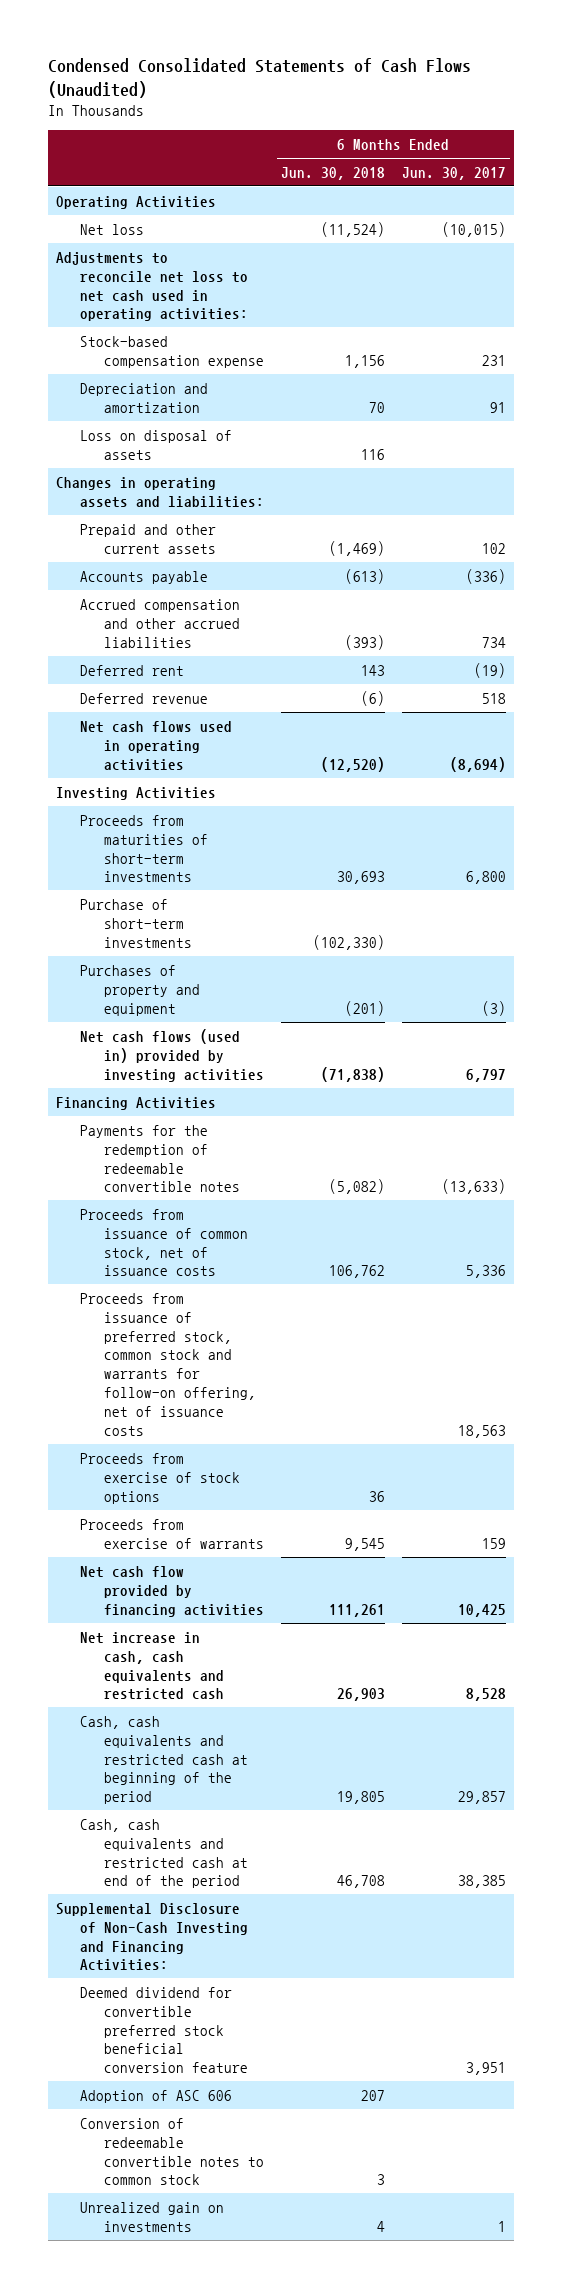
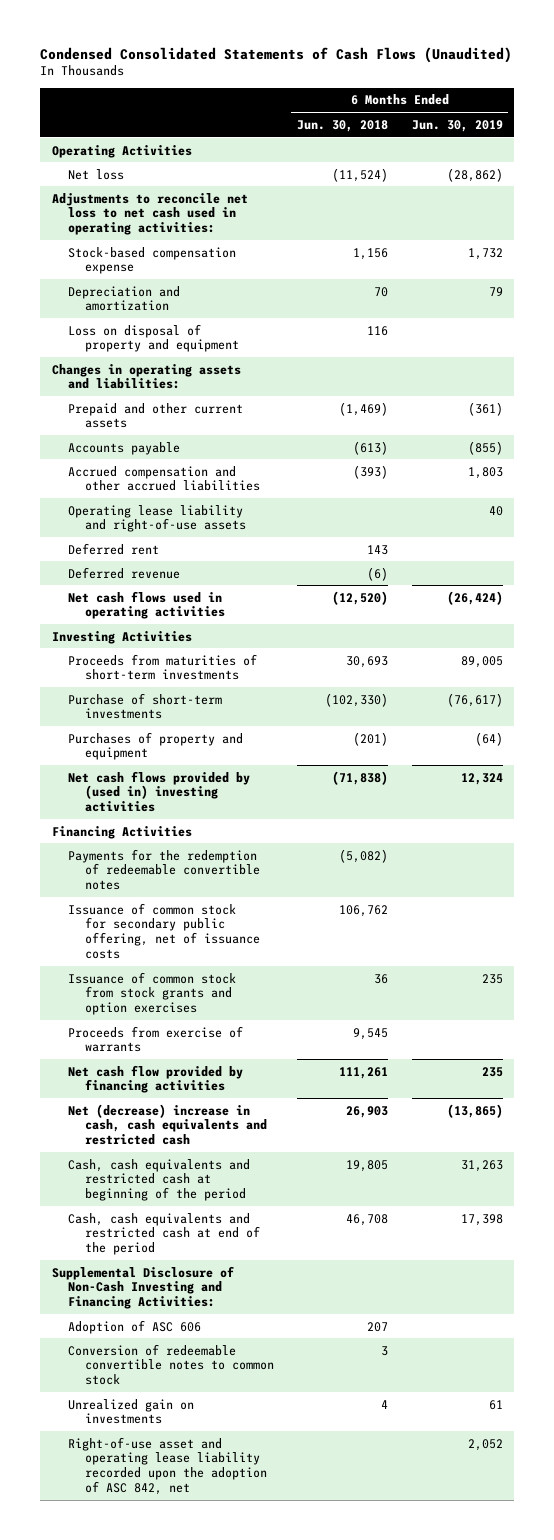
- | 6 Months Ended Jun. 30, 2018 | 6 Months Ended Jun. 30, 2017
+ | 6 Months Ended Jun. 30, 2018 | 6 Months Ended Jun. 30, 2019
- Loss on disposal of assets | 116 |
+ Loss on disposal of property and equipment | 116 |
+ Operating lease liability and right-of-use assets | | 40
- Net cash flows (used in) provided by investing activities | (71,838) | 6,797
+ Net cash flows provided by (used in) investing activities | (71,838) | 12,324
- Proceeds from issuance of common stock, net of issuance costs | 106,762 | 5,336
- Proceeds from issuance of preferred stock, common stock and warrants for follow-on offering, net of issuance costs | | 18,563
- Proceeds from exercise of stock options | 36 |
+ Issuance of common stock for secondary public offering, net of issuance costs | 106,762 |
+ Issuance of common stock from stock grants and option exercises | 36 | 235
- Net increase in cash, cash equivalents and restricted cash | 26,903 | 8,528
+ Net (decrease) increase in cash, cash equivalents and restricted cash | 26,903 | (13,865)
- Deemed dividend for convertible preferred stock beneficial conversion feature | | 3,951
+ Right-of-use asset and operating lease liability recorded upon the adoption of ASC 842, net | | 2,052

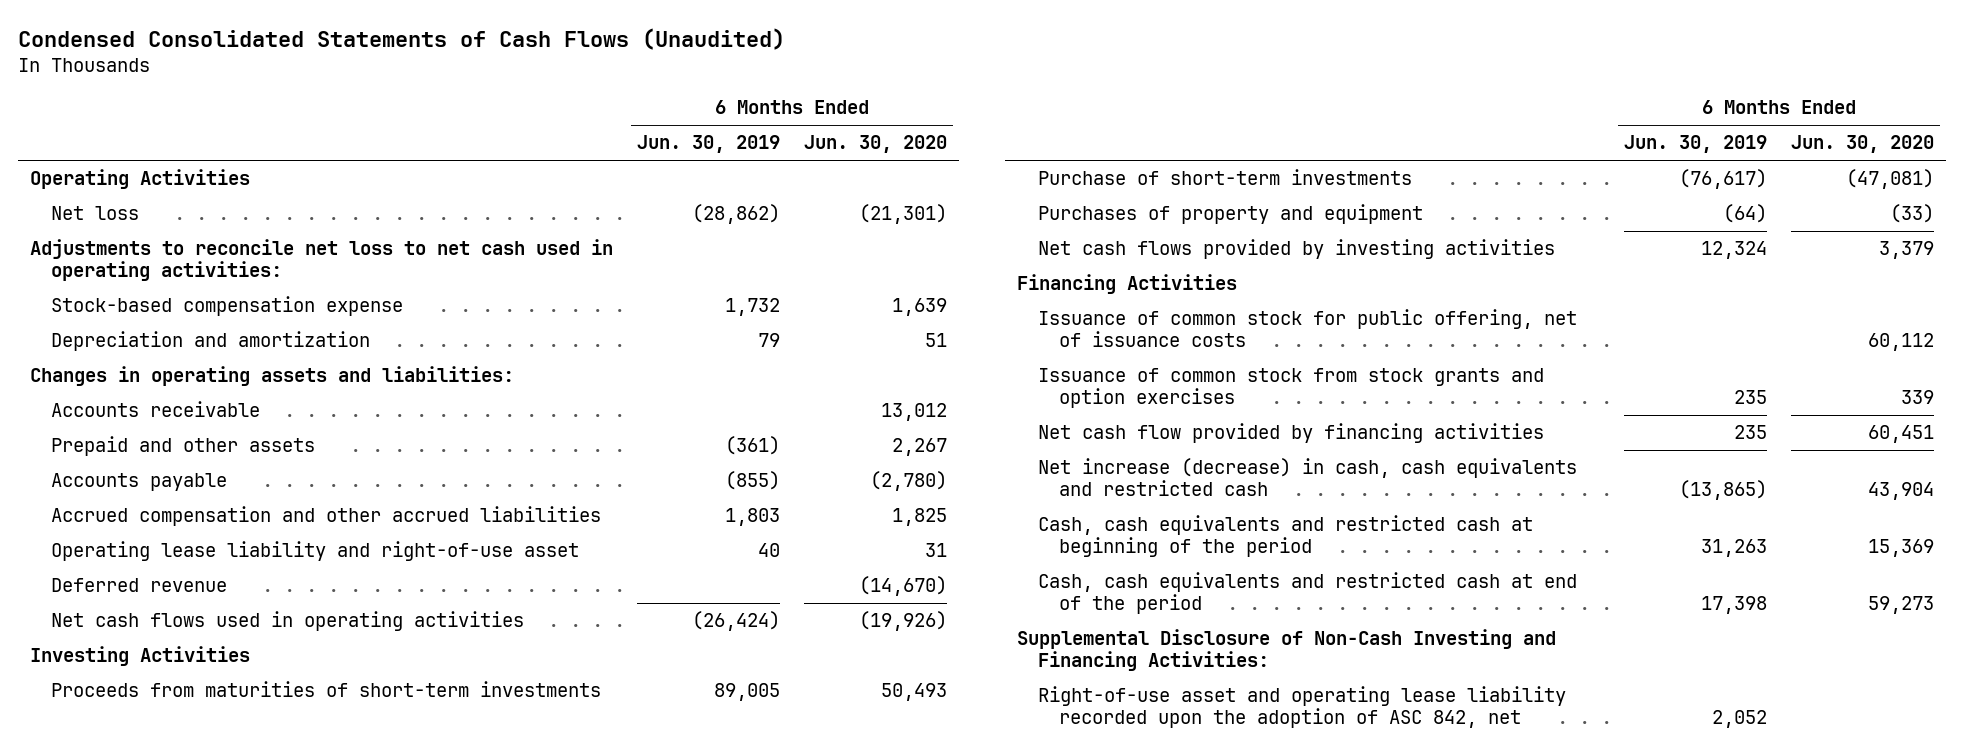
- | 6 Months Ended Jun. 30, 2018 | 6 Months Ended Jun. 30, 2019
+ | 6 Months Ended Jun. 30, 2019 | 6 Months Ended Jun. 30, 2020
- Loss on disposal of property and equipment | 116 |
- Prepaid and other current assets | (1,469) | (361)
+ Accounts receivable | | 13,012
+ Prepaid and other assets | (361) | 2,267
- Operating lease liability and right-of-use assets | | 40
- Deferred rent | 143 |
+ Operating lease liability and right-of-use asset | 40 | 31
- Net cash flows provided by (used in) investing activities | (71,838) | 12,324
+ Net cash flows provided by investing activities | 12,324 | 3,379
- Payments for the redemption of redeemable convertible notes | (5,082) |
- Issuance of common stock for secondary public offering, net of issuance costs | 106,762 |
+ Issuance of common stock for public offering, net of issuance costs | | 60,112
- Proceeds from exercise of warrants | 9,545 |
- Net (decrease) increase in cash, cash equivalents and restricted cash | 26,903 | (13,865)
+ Net increase (decrease) in cash, cash equivalents and restricted cash | (13,865) | 43,904
- Adoption of ASC 606 | 207 |
- Conversion of redeemable convertible notes to common stock | 3 |
- Unrealized gain on investments | 4 | 61

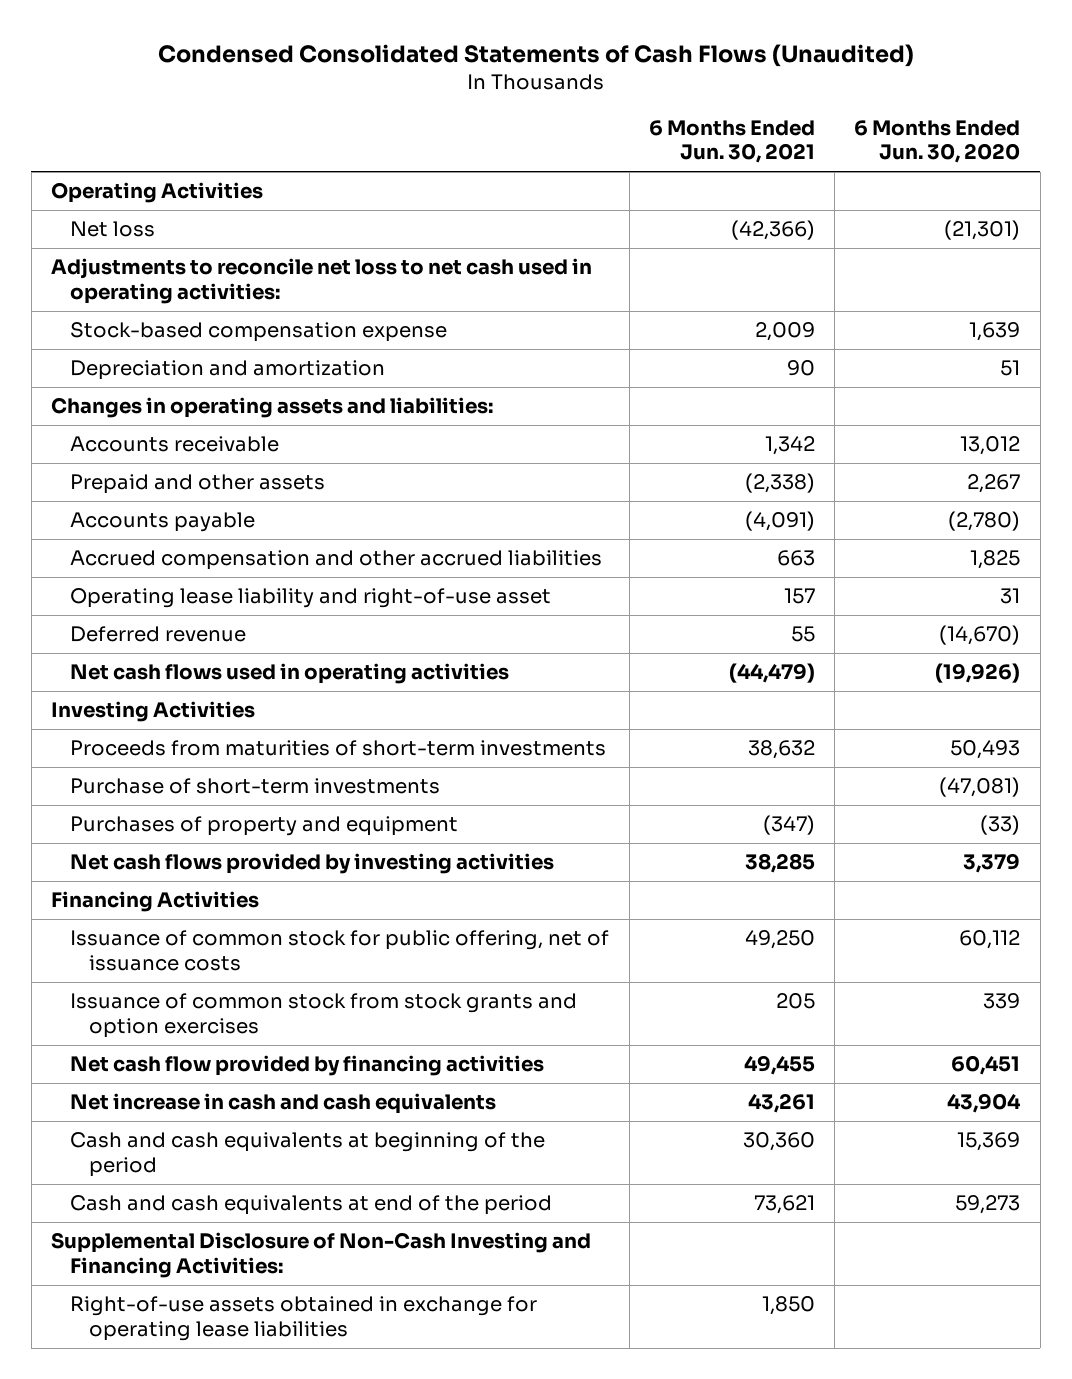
- | 6 Months Ended Jun. 30, 2019 | 6 Months Ended Jun. 30, 2020
+ | 6 Months Ended Jun. 30, 2021 | 6 Months Ended Jun. 30, 2020
- Net increase (decrease) in cash, cash equivalents and restricted cash | (13,865) | 43,904
- Cash, cash equivalents and restricted cash at beginning of the period | 31,263 | 15,369
- Cash, cash equivalents and restricted cash at end of the period | 17,398 | 59,273
+ Net increase in cash and cash equivalents | 43,261 | 43,904
+ Cash and cash equivalents at beginning of the period | 30,360 | 15,369
+ Cash and cash equivalents at end of the period | 73,621 | 59,273
- Right-of-use asset and operating lease liability recorded upon the adoption of ASC 842, net | 2,052 |
+ Right-of-use assets obtained in exchange for operating lease liabilities | 1,850 |

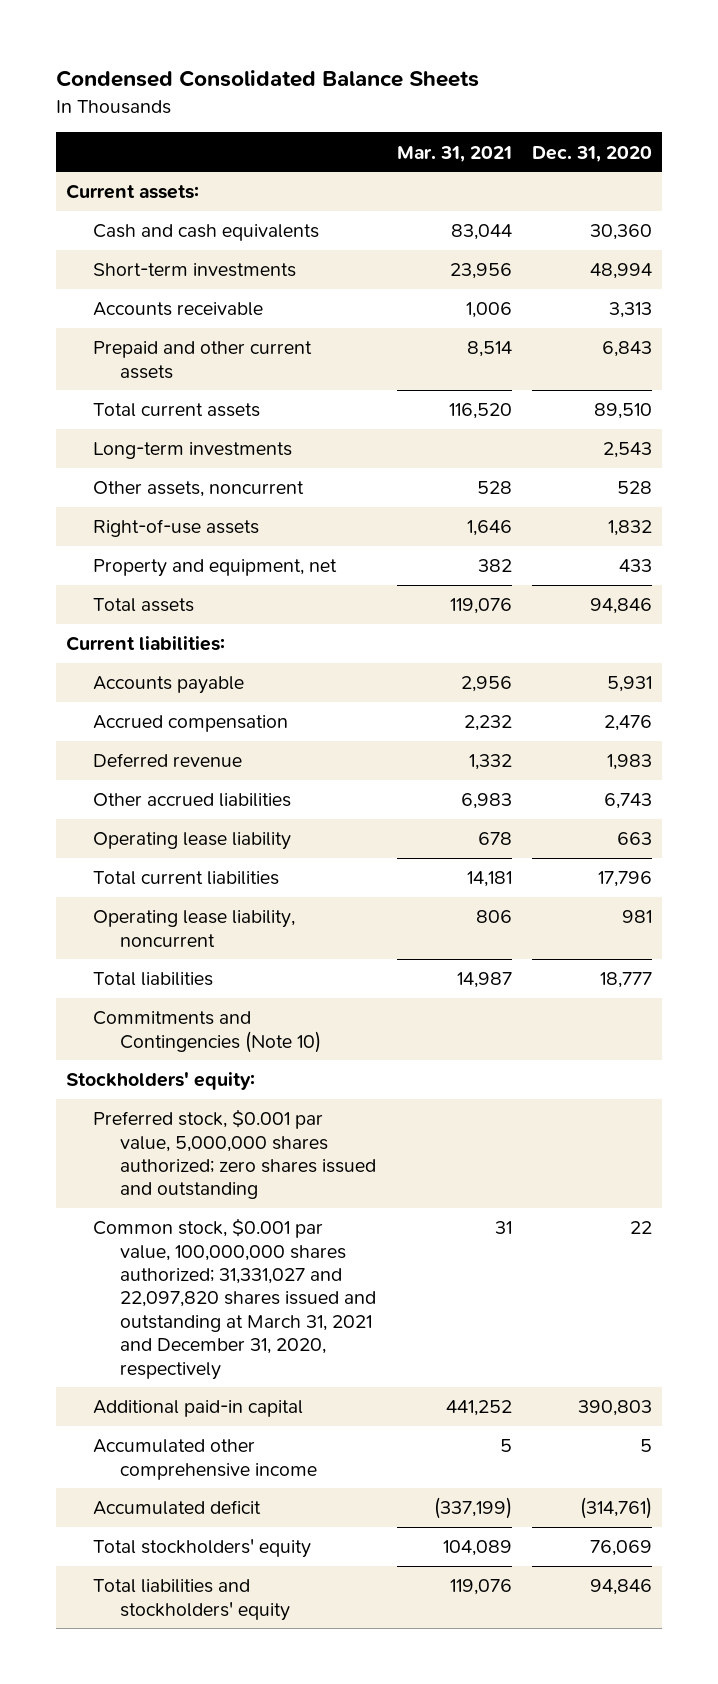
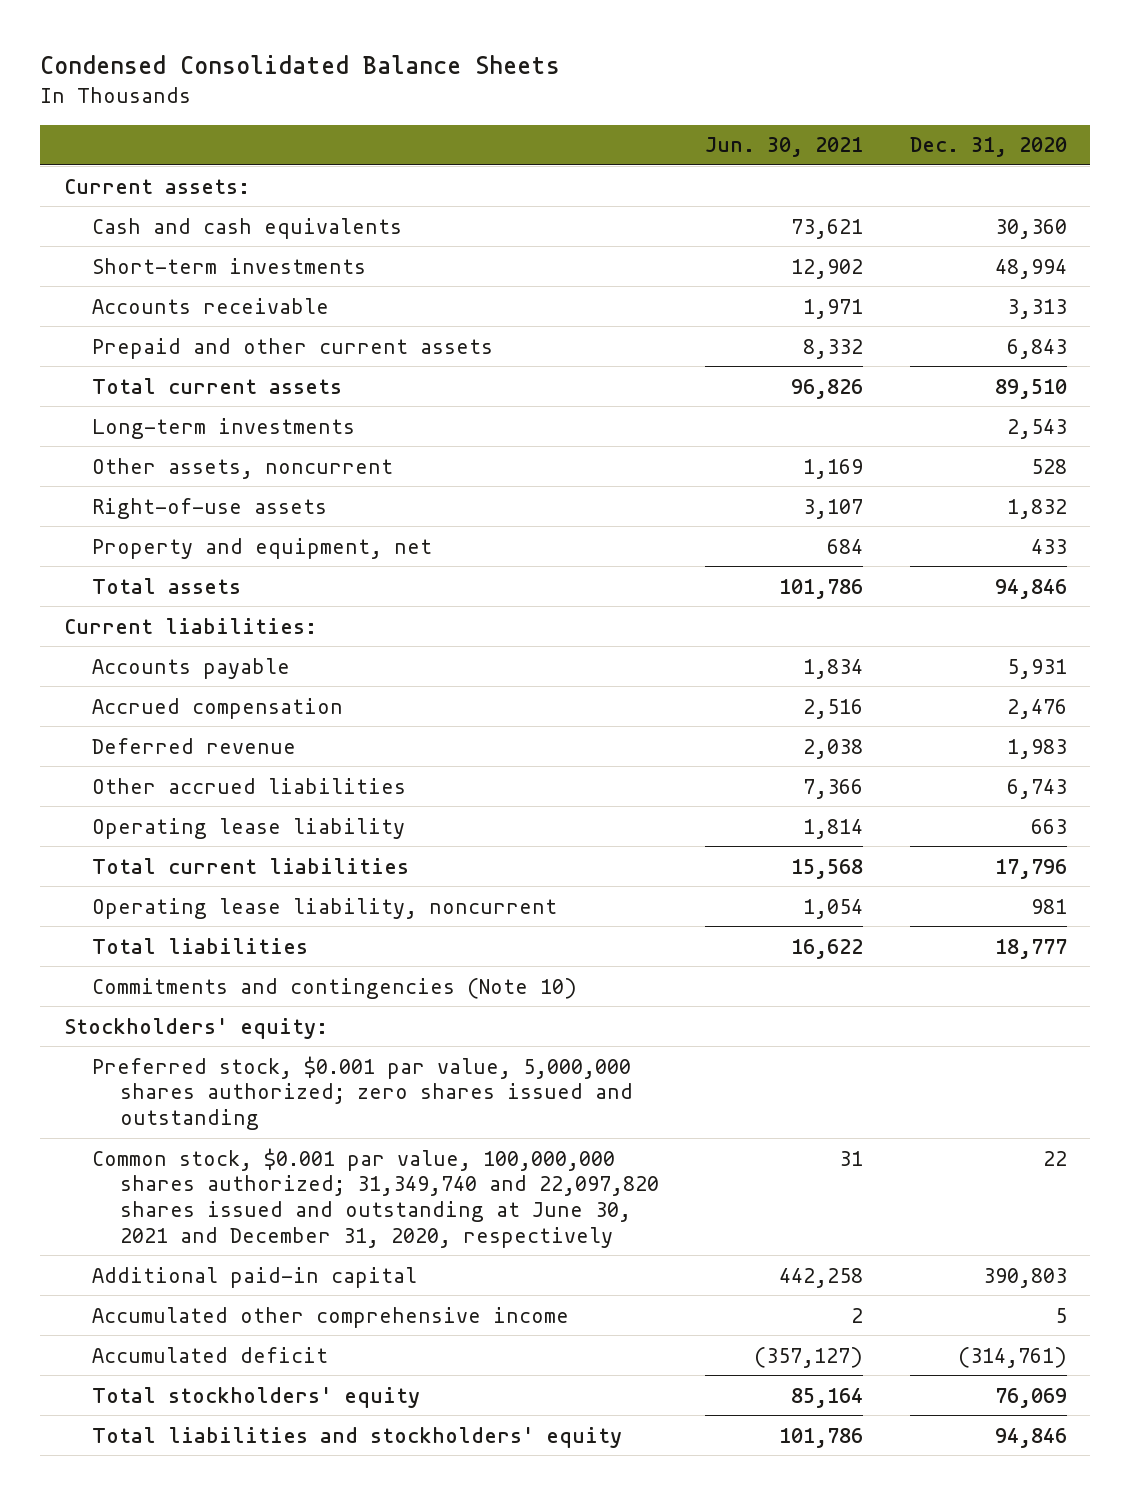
- | Mar. 31, 2021 | Dec. 31, 2020
+ | Jun. 30, 2021 | Dec. 31, 2020
- Commitments and Contingencies (Note 10)
+ Commitments and contingencies (Note 10)
- Common stock, $0.001 par value, 100,000,000 shares authorized; 31,331,027 and 22,097,820 shares issued and outstanding at March 31, 2021 and December 31, 2020, respectively | 31 | 22
+ Common stock, $0.001 par value, 100,000,000 shares authorized; 31,349,740 and 22,097,820 shares issued and outstanding at June 30, 2021 and December 31, 2020, respectively | 31 | 22

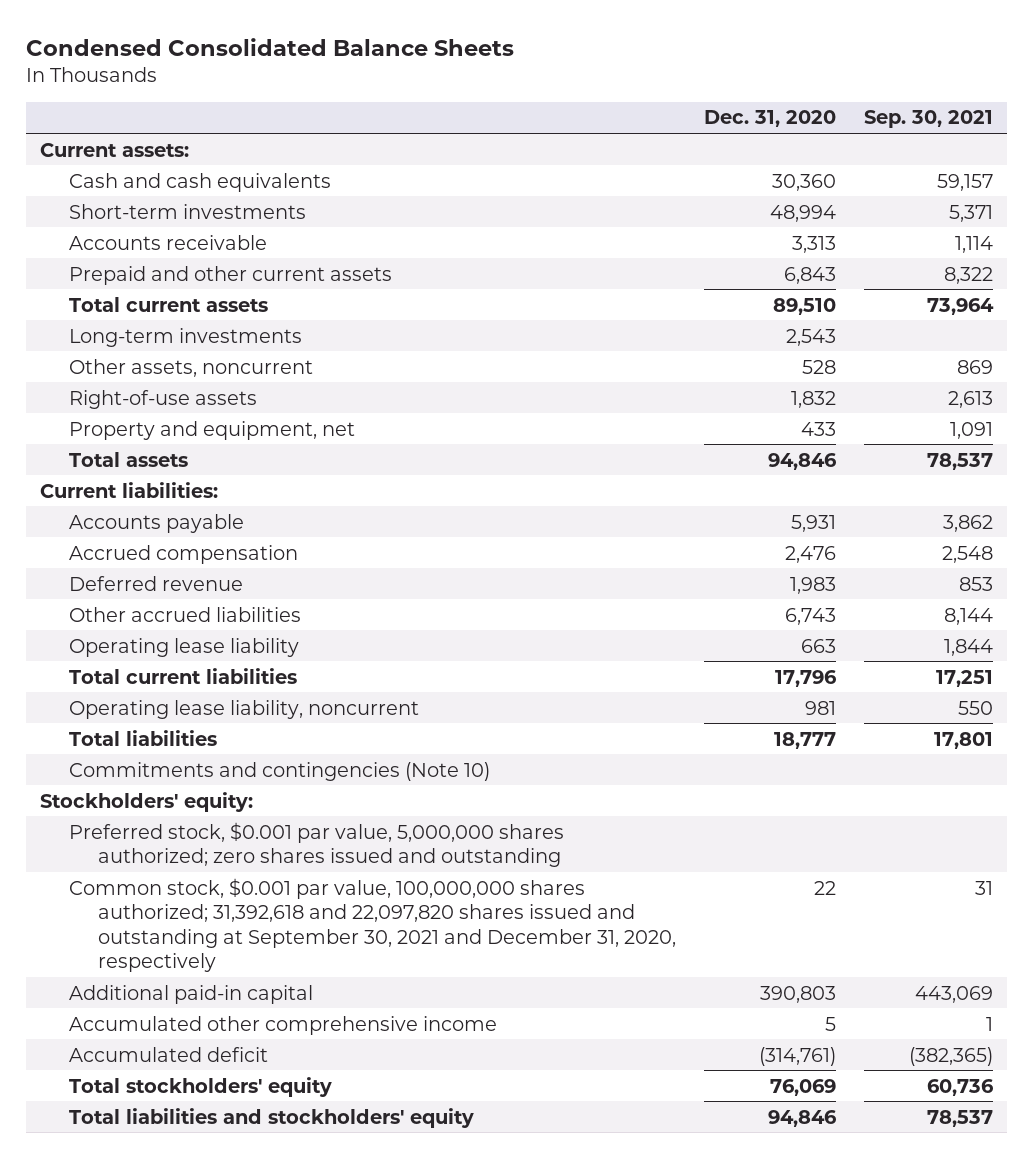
- | Jun. 30, 2021 | Dec. 31, 2020
+ | Dec. 31, 2020 | Sep. 30, 2021
- Common stock, $0.001 par value, 100,000,000 shares authorized; 31,349,740 and 22,097,820 shares issued and outstanding at June 30, 2021 and December 31, 2020, respectively | 31 | 22
+ Common stock, $0.001 par value, 100,000,000 shares authorized; 31,392,618 and 22,097,820 shares issued and outstanding at September 30, 2021 and December 31, 2020, respectively | 22 | 31

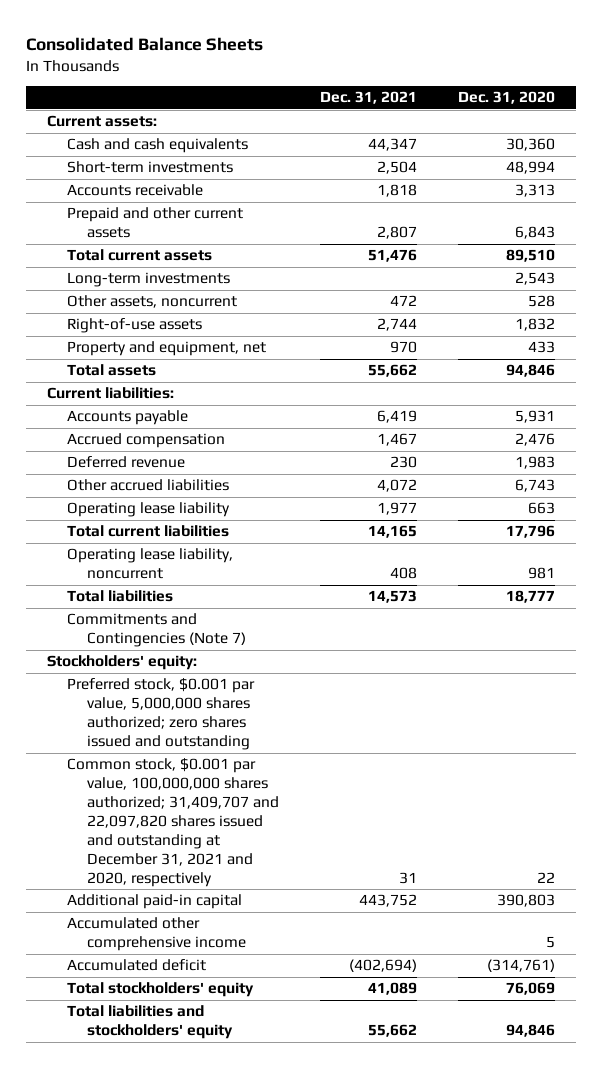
- Condensed Consolidated Balance Sheets
+ Consolidated Balance Sheets
- | Dec. 31, 2020 | Sep. 30, 2021
+ | Dec. 31, 2021 | Dec. 31, 2020
- Commitments and contingencies (Note 10)
+ Commitments and Contingencies (Note 7)
- Common stock, $0.001 par value, 100,000,000 shares authorized; 31,392,618 and 22,097,820 shares issued and outstanding at September 30, 2021 and December 31, 2020, respectively | 22 | 31
+ Common stock, $0.001 par value, 100,000,000 shares authorized; 31,409,707 and 22,097,820 shares issued and outstanding at December 31, 2021 and 2020, respectively | 31 | 22

